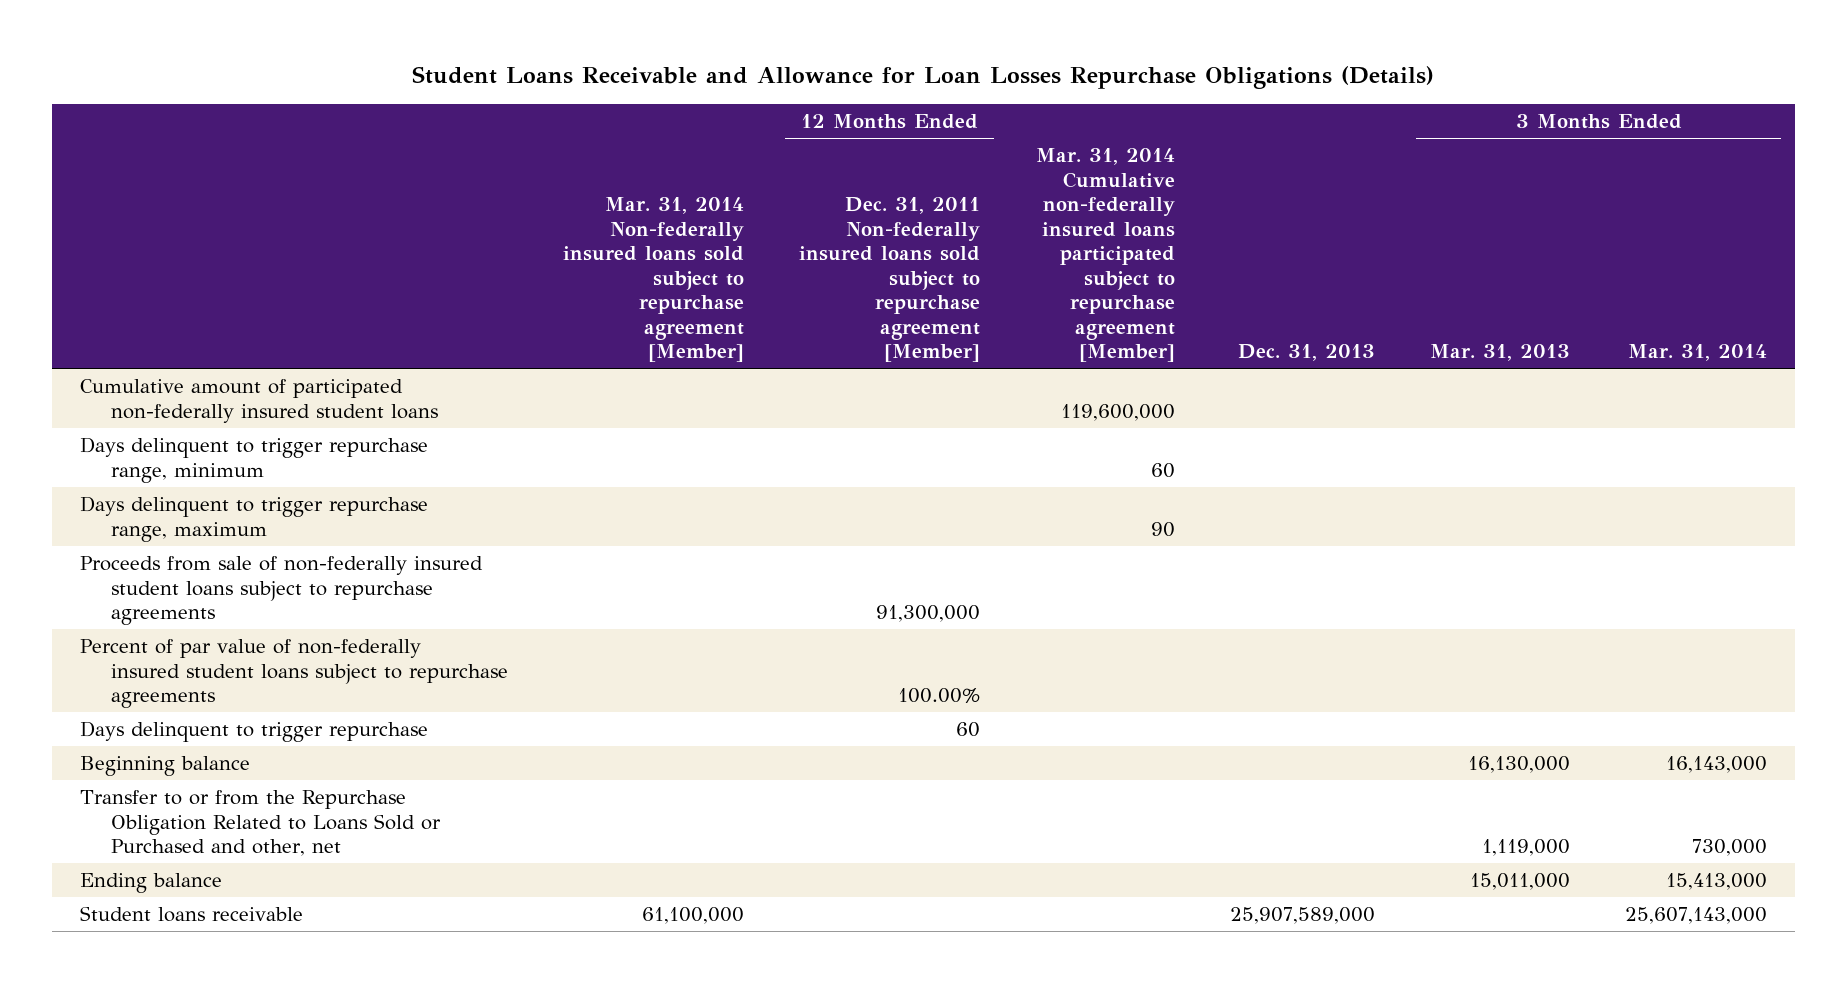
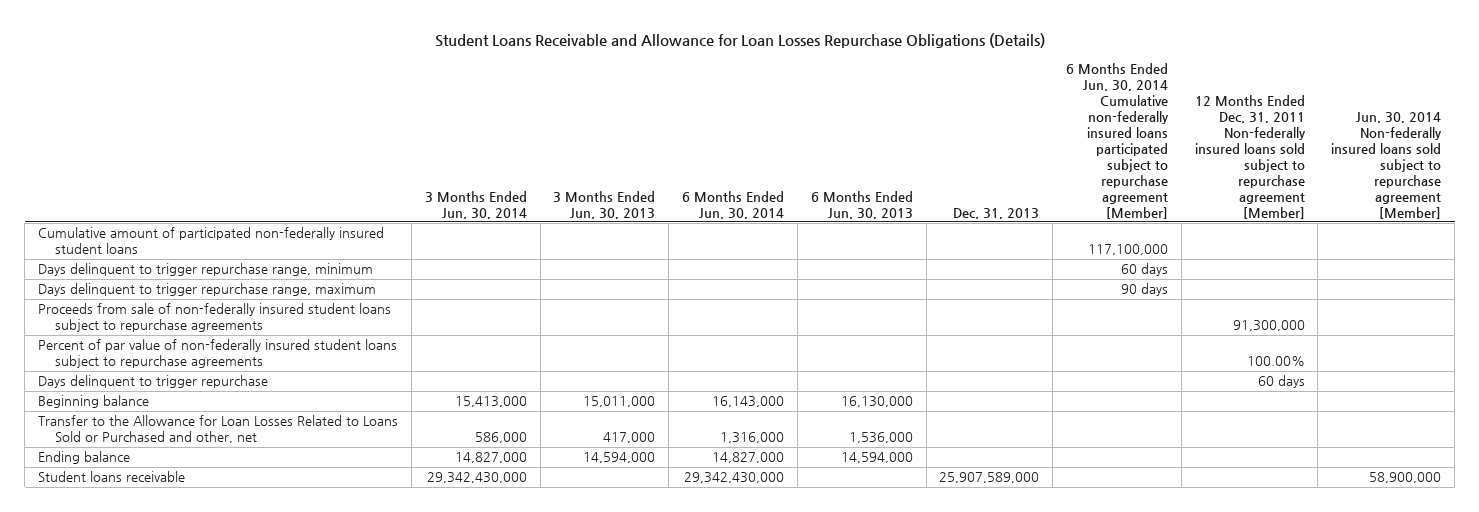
- | Mar. 31, 2014 Non-federally insured loans sold subject to repurchase agreement [Member] | 12 Months Ended Dec. 31, 2011 Non-federally insured loans sold subject to repurchase agreement [Member] | Mar. 31, 2014 Cumulative non-federally insured loans participated subject to repurchase agreement [Member] | Dec. 31, 2013 | 3 Months Ended Mar. 31, 2013 | 3 Months Ended Mar. 31, 2014
+ | 3 Months Ended Jun. 30, 2014 | 3 Months Ended Jun. 30, 2013 | 6 Months Ended Jun. 30, 2014 | 6 Months Ended Jun. 30, 2013 | Dec. 31, 2013 | 6 Months Ended Jun. 30, 2014 Cumulative non-federally insured loans participated subject to repurchase agreement [Member] | 12 Months Ended Dec. 31, 2011 Non-federally insured loans sold subject to repurchase agreement [Member] | Jun. 30, 2014 Non-federally insured loans sold subject to repurchase agreement [Member]
- Days delinquent to trigger repurchase | | 60 | | | |
+ Days delinquent to trigger repurchase | | | | | | | 60 days |
- Transfer to or from the Repurchase Obligation Related to Loans Sold or Purchased and other, net | | | | | 1,119,000 | 730,000
+ Transfer to the Allowance for Loan Losses Related to Loans Sold or Purchased and other, net | 586,000 | 417,000 | 1,316,000 | 1,536,000 | | | |

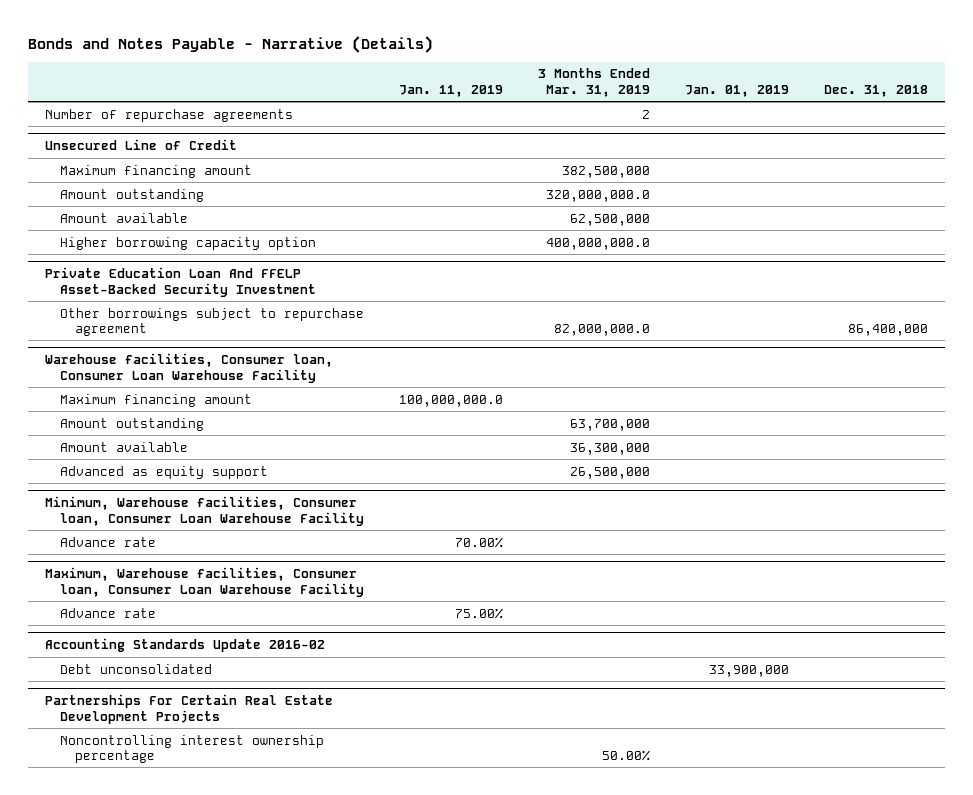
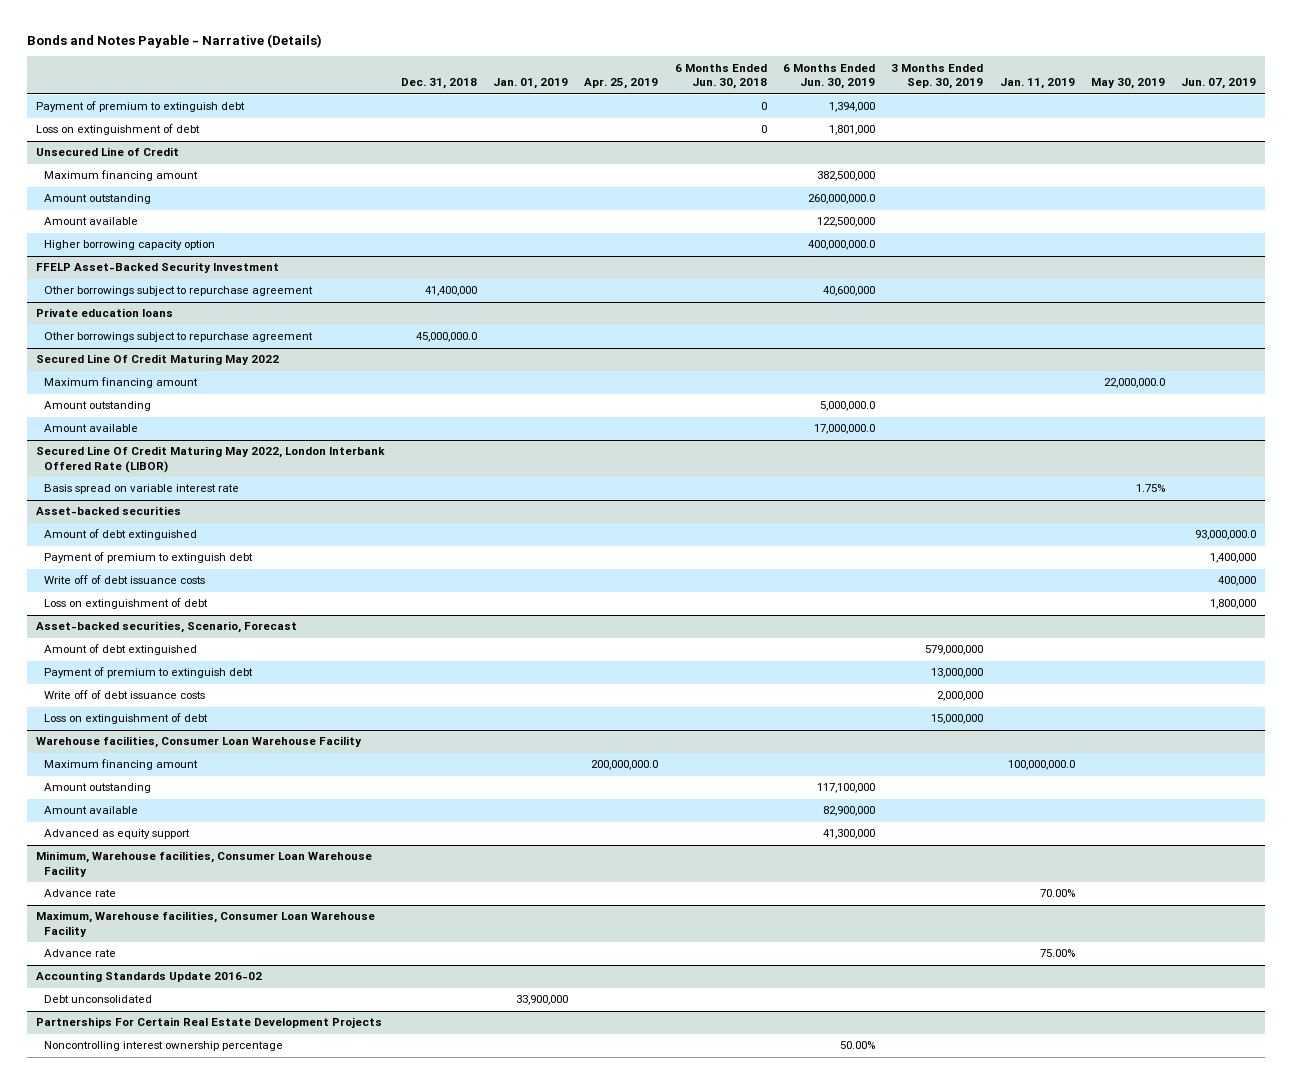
- | Jan. 11, 2019 | 3 Months Ended Mar. 31, 2019 | Jan. 01, 2019 | Dec. 31, 2018
+ | Dec. 31, 2018 | Jan. 01, 2019 | Apr. 25, 2019 | 6 Months Ended Jun. 30, 2018 | 6 Months Ended Jun. 30, 2019 | 3 Months Ended Sep. 30, 2019 | Jan. 11, 2019 | May 30, 2019 | Jun. 07, 2019
- Number of repurchase agreements | | 2 | |
+ Payment of premium to extinguish debt | | | | 0 | 1,394,000 | | | |
+ Loss on extinguishment of debt | | | | 0 | 1,801,000 | | | |
- Private Education Loan And FFELP Asset-Backed Security Investment
- Other borrowings subject to repurchase agreement | | 82,000,000.0 | | 86,400,000
- Warehouse facilities, Consumer loan, Consumer Loan Warehouse Facility
+ FFELP Asset-Backed Security Investment
+ Other borrowings subject to repurchase agreement | 41,400,000 | | | | 40,600,000 | | | |
+ Private education loans
+ Other borrowings subject to repurchase agreement | 45,000,000.0 | | | | | | | |
+ Secured Line Of Credit Maturing May 2022
+ Maximum financing amount | | | | | | | | 22,000,000.0 |
+ Amount outstanding | | | | | 5,000,000.0 | | | |
+ Amount available | | | | | 17,000,000.0 | | | |
+ Secured Line Of Credit Maturing May 2022, London Interbank Offered Rate (LIBOR)
+ Basis spread on variable interest rate | | | | | | | | 1.75% |
+ Asset-backed securities
+ Amount of debt extinguished | | | | | | | | | 93,000,000.0
+ Payment of premium to extinguish debt | | | | | | | | | 1,400,000
+ Write off of debt issuance costs | | | | | | | | | 400,000
+ Loss on extinguishment of debt | | | | | | | | | 1,800,000
+ Asset-backed securities, Scenario, Forecast
+ Amount of debt extinguished | | | | | | 579,000,000 | | |
+ Payment of premium to extinguish debt | | | | | | 13,000,000 | | |
+ Write off of debt issuance costs | | | | | | 2,000,000 | | |
+ Loss on extinguishment of debt | | | | | | 15,000,000 | | |
+ Warehouse facilities, Consumer Loan Warehouse Facility
- Minimum, Warehouse facilities, Consumer loan, Consumer Loan Warehouse Facility
+ Minimum, Warehouse facilities, Consumer Loan Warehouse Facility
- Maximum, Warehouse facilities, Consumer loan, Consumer Loan Warehouse Facility
+ Maximum, Warehouse facilities, Consumer Loan Warehouse Facility

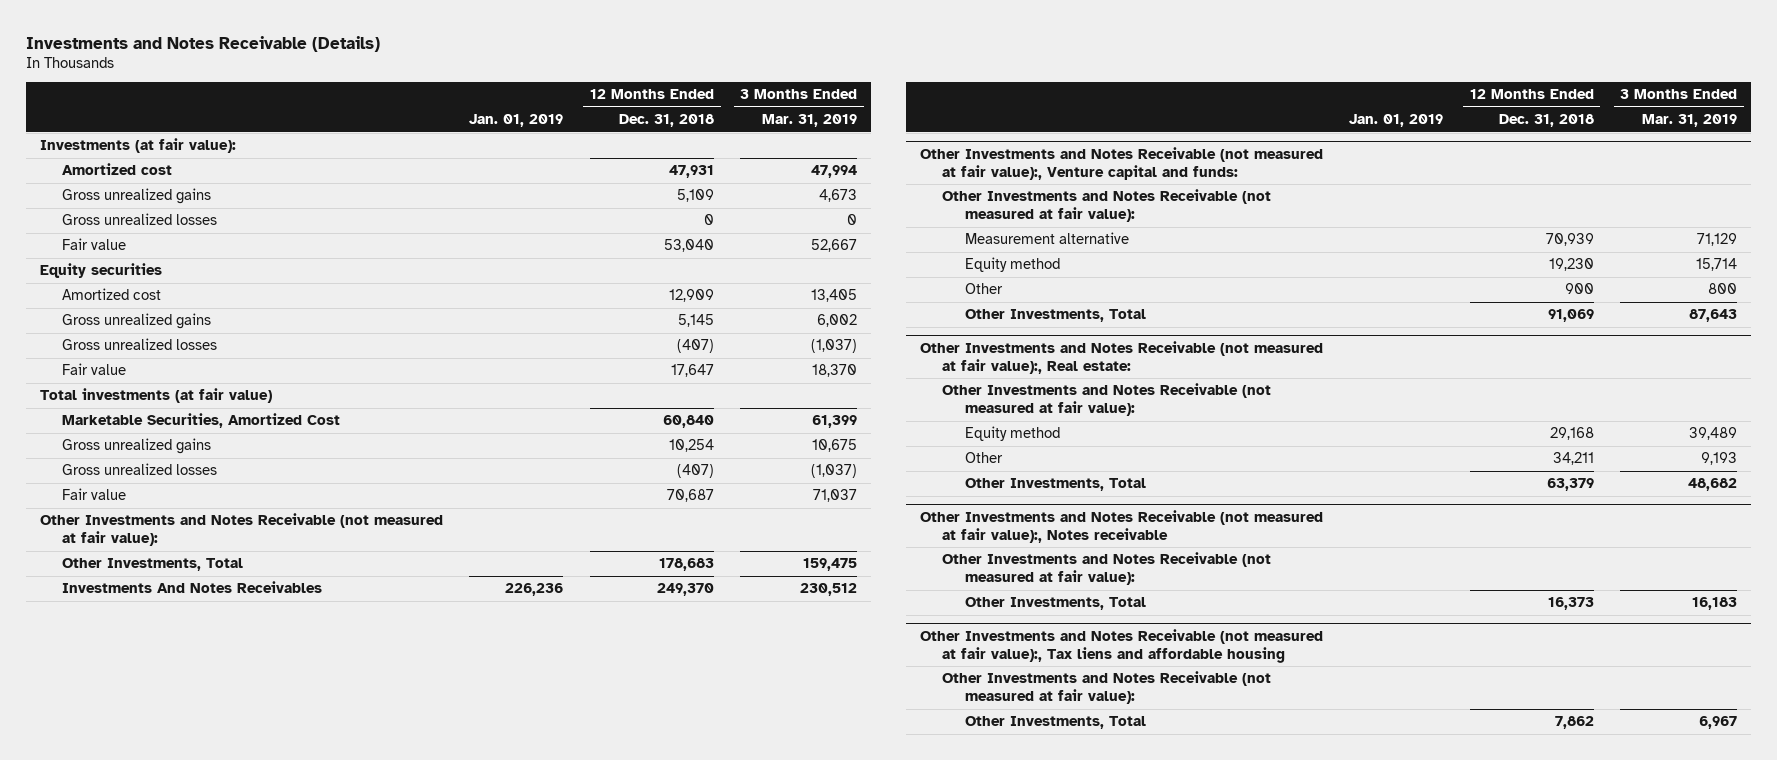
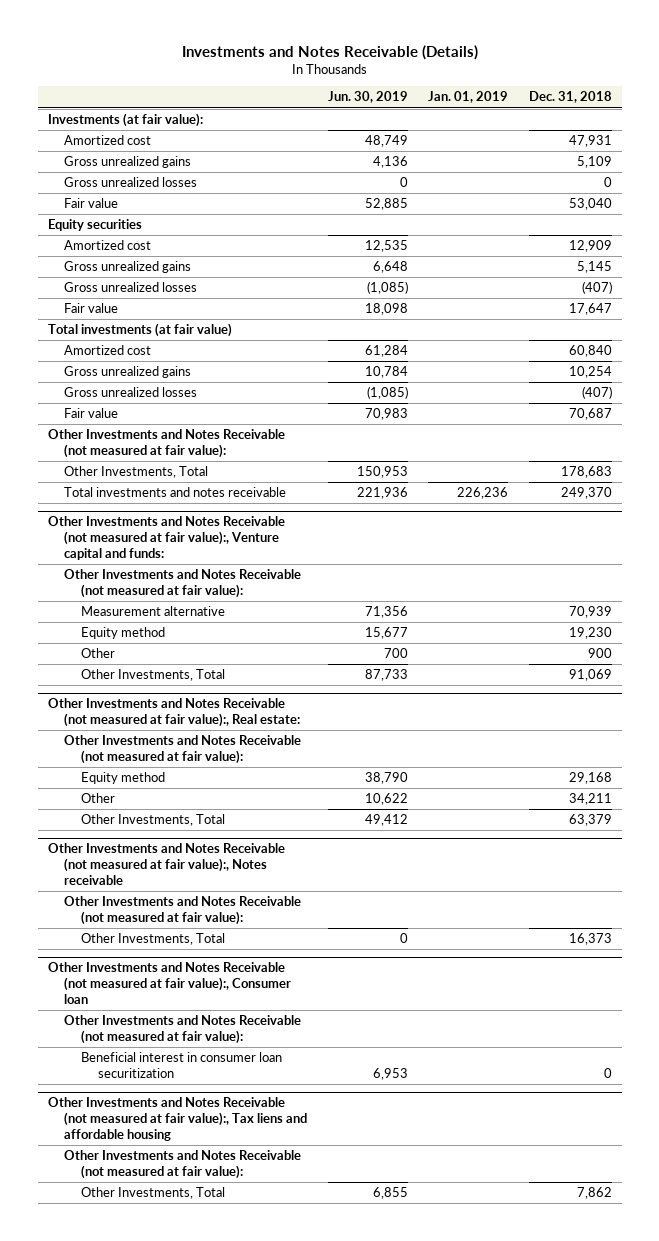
- | Jan. 01, 2019 | 12 Months Ended Dec. 31, 2018 | 3 Months Ended Mar. 31, 2019
+ | Jun. 30, 2019 | Jan. 01, 2019 | Dec. 31, 2018
- Marketable Securities, Amortized Cost | | 60,840 | 61,399
+ Amortized cost | 61,284 | | 60,840
- Investments And Notes Receivables | 226,236 | 249,370 | 230,512
+ Total investments and notes receivable | 221,936 | 226,236 | 249,370
+ Other Investments and Notes Receivable (not measured at fair value):, Consumer loan
+ Other Investments and Notes Receivable (not measured at fair value):
+ Beneficial interest in consumer loan securitization | 6,953 | | 0

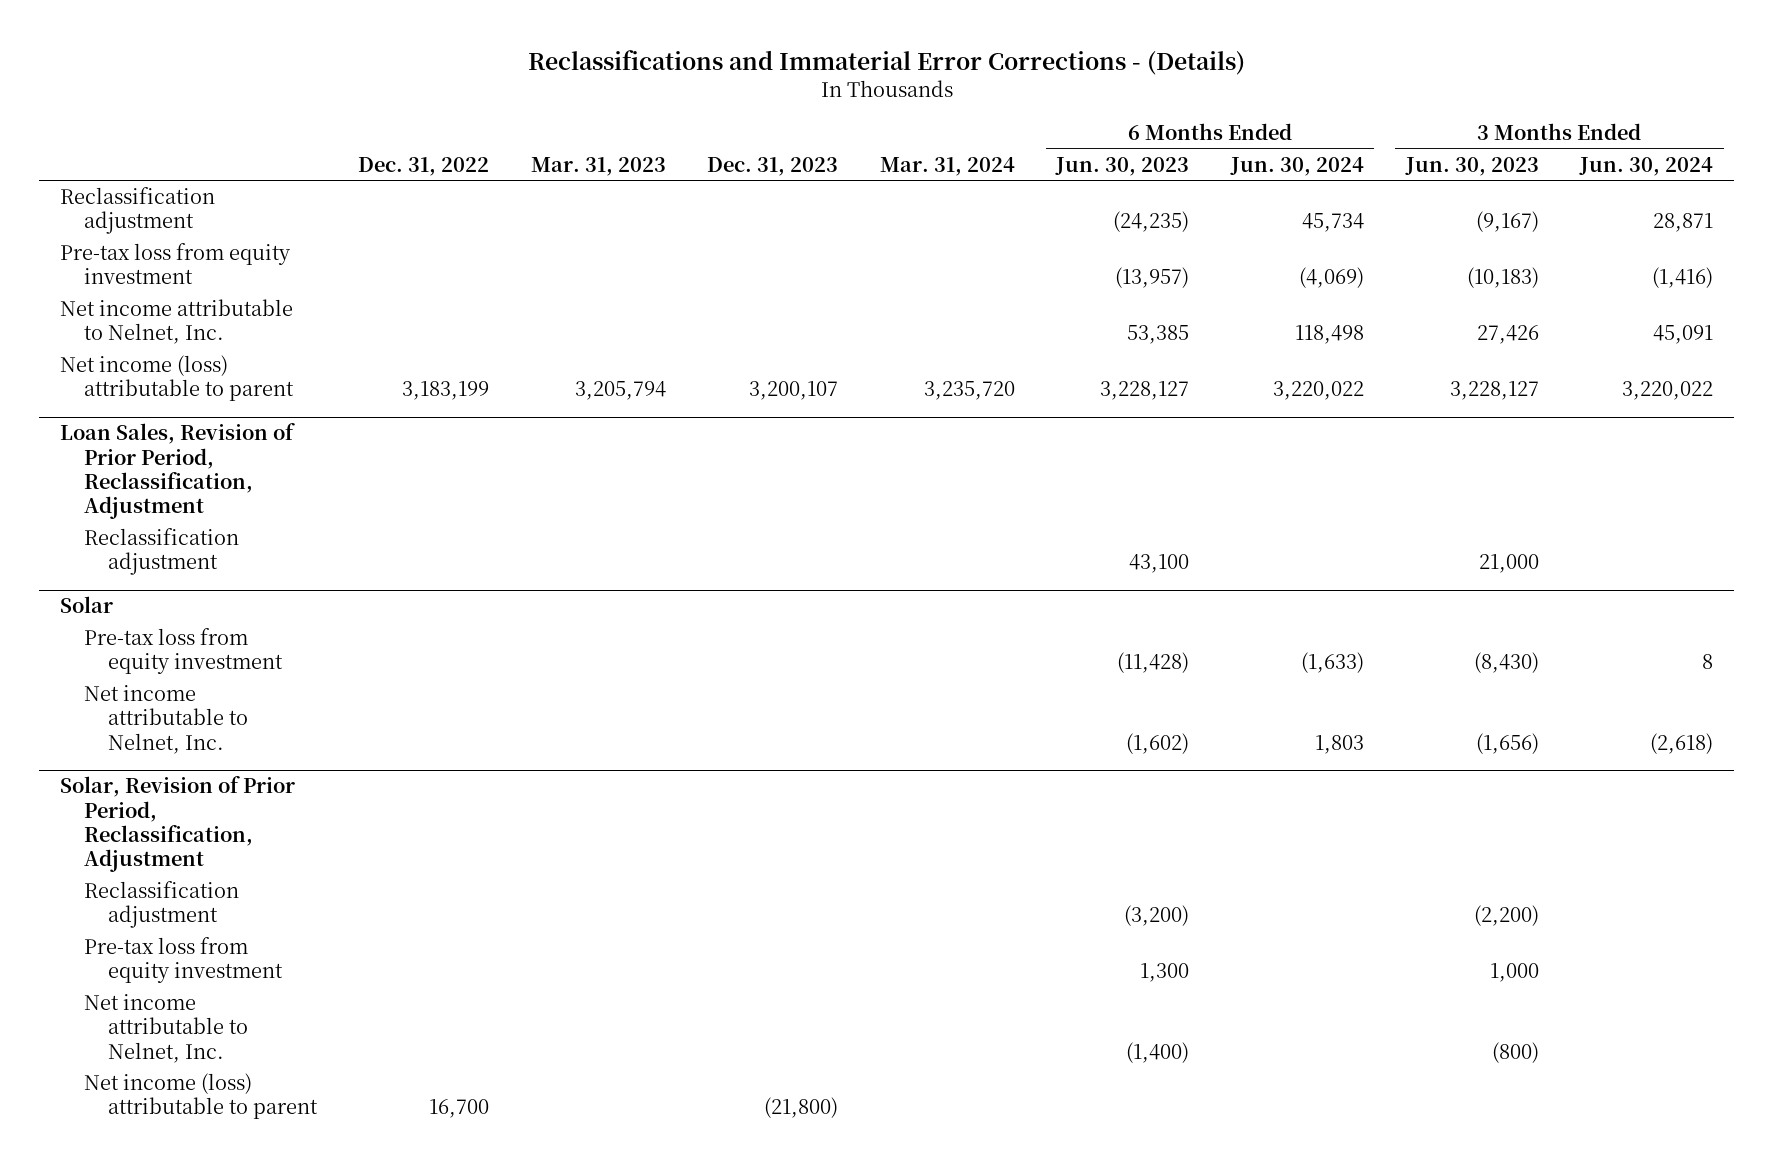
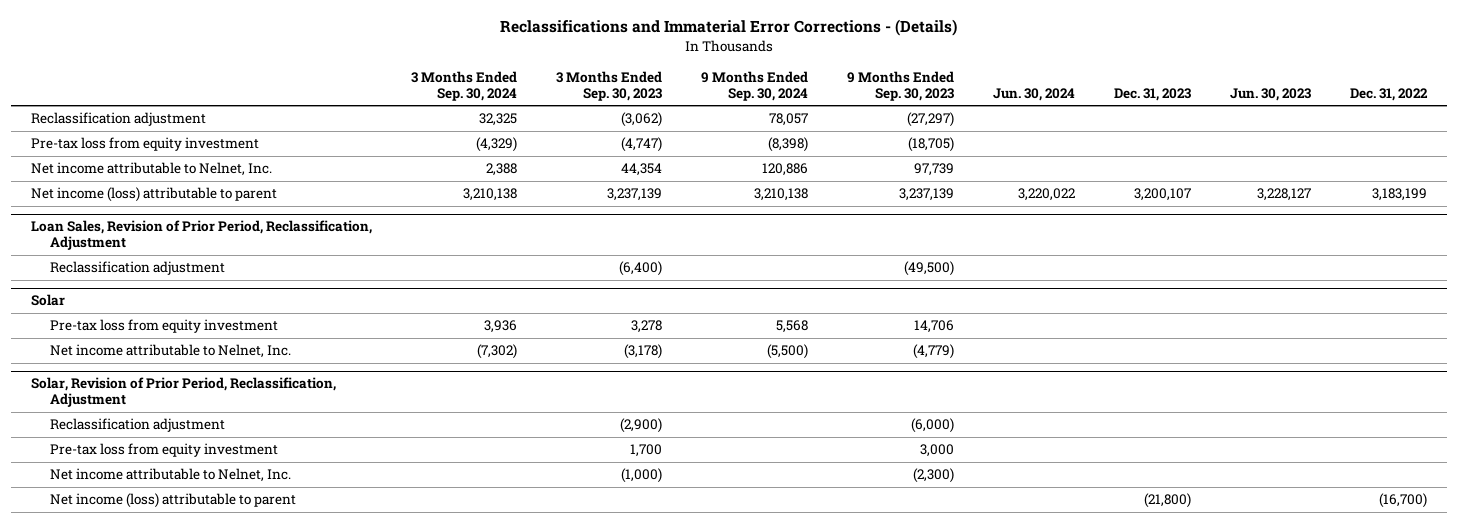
- | Dec. 31, 2022 | Mar. 31, 2023 | Dec. 31, 2023 | Mar. 31, 2024 | 6 Months Ended Jun. 30, 2023 | 6 Months Ended Jun. 30, 2024 | 3 Months Ended Jun. 30, 2023 | 3 Months Ended Jun. 30, 2024
+ | 3 Months Ended Sep. 30, 2024 | 3 Months Ended Sep. 30, 2023 | 9 Months Ended Sep. 30, 2024 | 9 Months Ended Sep. 30, 2023 | Jun. 30, 2024 | Dec. 31, 2023 | Jun. 30, 2023 | Dec. 31, 2022
@ Solar, Revision of Prior Period, Reclassification, Adjustment
- Net income (loss) attributable to parent | 16,700 | | (21,800) | | | | |
+ Net income (loss) attributable to parent | | | | | | (21,800) | | (16,700)

